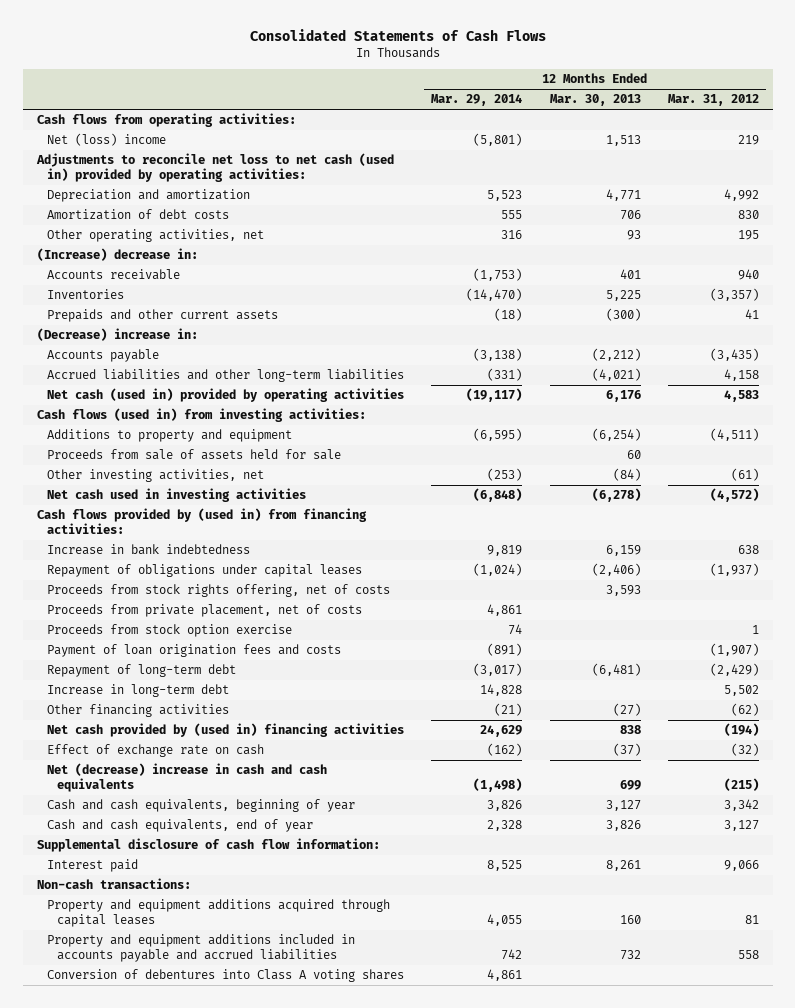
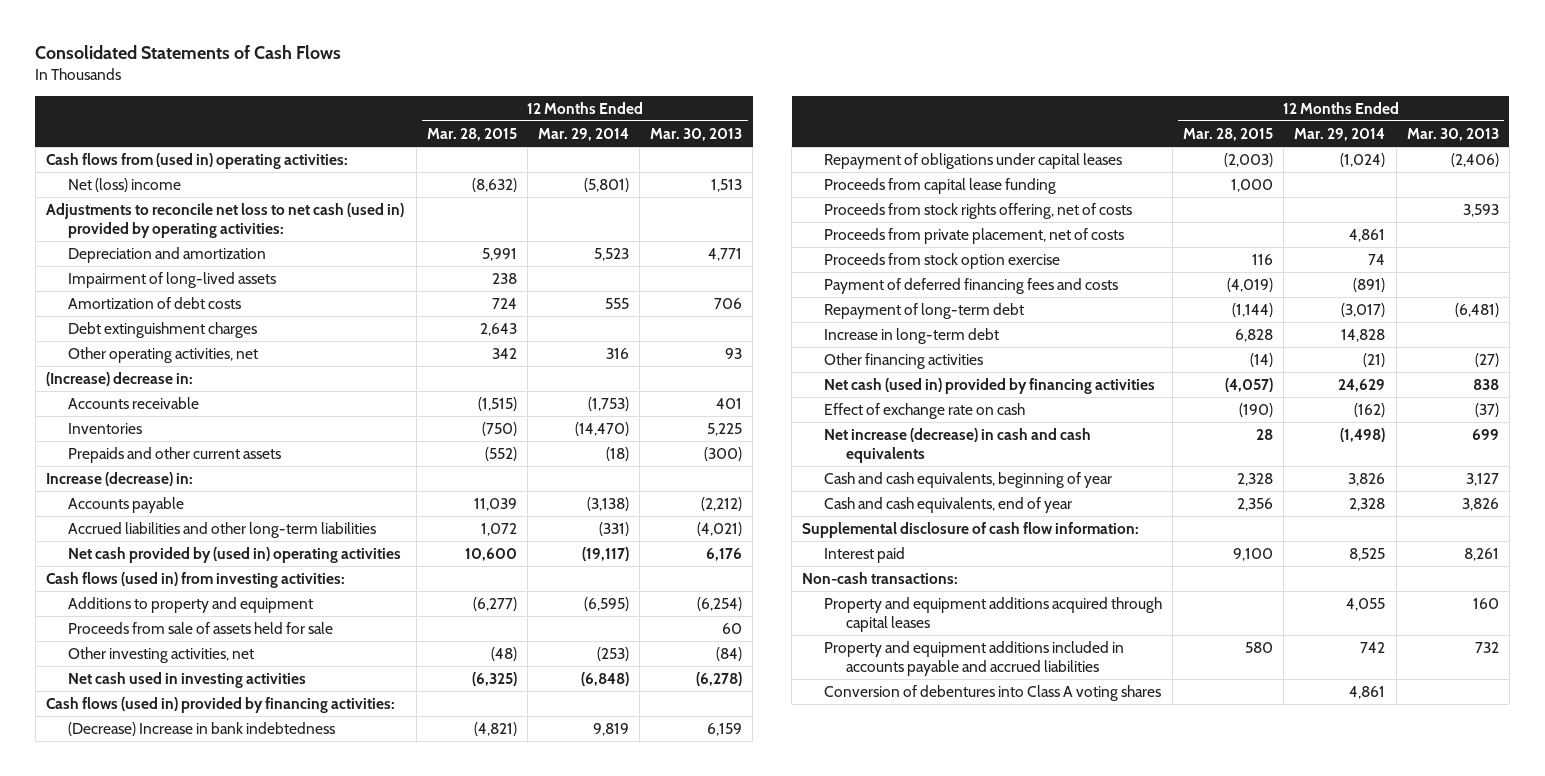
- | 12 Months Ended Mar. 29, 2014 | 12 Months Ended Mar. 30, 2013 | 12 Months Ended Mar. 31, 2012
+ | 12 Months Ended Mar. 28, 2015 | 12 Months Ended Mar. 29, 2014 | 12 Months Ended Mar. 30, 2013
- Cash flows from operating activities:
+ Cash flows from (used in) operating activities:
+ Impairment of long-lived assets | 238 | |
+ Debt extinguishment charges | 2,643 | |
- (Decrease) increase in:
+ Increase (decrease) in:
- Net cash (used in) provided by operating activities | (19,117) | 6,176 | 4,583
+ Net cash provided by (used in) operating activities | 10,600 | (19,117) | 6,176
- Cash flows provided by (used in) from financing activities:
- Increase in bank indebtedness | 9,819 | 6,159 | 638
+ Cash flows (used in) provided by financing activities:
+ (Decrease) Increase in bank indebtedness | (4,821) | 9,819 | 6,159
+ Proceeds from capital lease funding | 1,000 | |
- Payment of loan origination fees and costs | (891) | | (1,907)
+ Payment of deferred financing fees and costs | (4,019) | (891) |
- Net cash provided by (used in) financing activities | 24,629 | 838 | (194)
+ Net cash (used in) provided by financing activities | (4,057) | 24,629 | 838
- Net (decrease) increase in cash and cash equivalents | (1,498) | 699 | (215)
+ Net increase (decrease) in cash and cash equivalents | 28 | (1,498) | 699

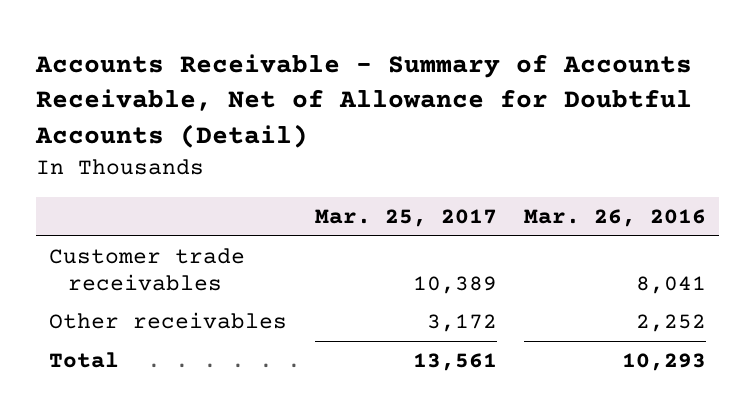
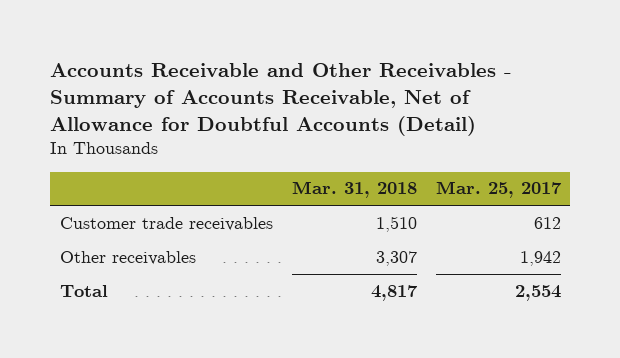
- Accounts Receivable - Summary of Accounts Receivable, Net of Allowance for Doubtful Accounts (Detail)
+ Accounts Receivable and Other Receivables - Summary of Accounts Receivable, Net of Allowance for Doubtful Accounts (Detail)
- | Mar. 25, 2017 | Mar. 26, 2016
+ | Mar. 31, 2018 | Mar. 25, 2017
- Customer trade receivables | 10,389 | 8,041
- Other receivables | 3,172 | 2,252
- Total | 13,561 | 10,293
+ Customer trade receivables | 1,510 | 612
+ Other receivables | 3,307 | 1,942
+ Total | 4,817 | 2,554

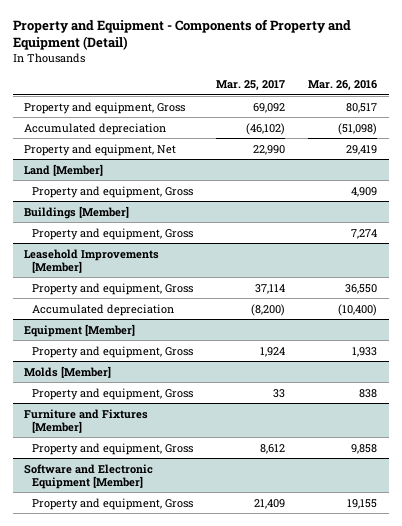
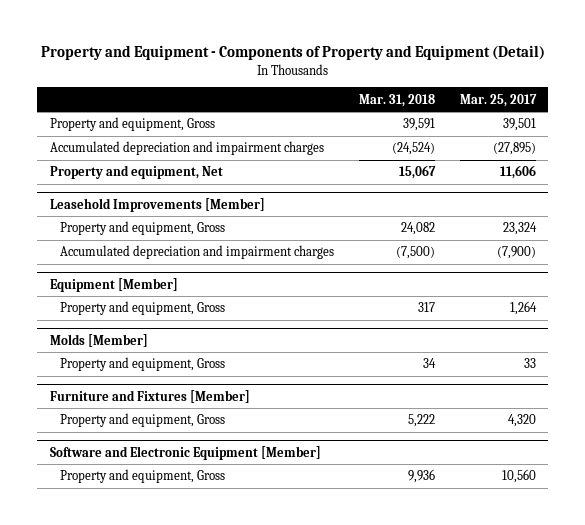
- | Mar. 25, 2017 | Mar. 26, 2016
+ | Mar. 31, 2018 | Mar. 25, 2017
- Property and equipment, Gross | 69,092 | 80,517
- Accumulated depreciation | (46,102) | (51,098)
- Property and equipment, Net | 22,990 | 29,419
- Land [Member]
- Property and equipment, Gross | | 4,909
- Buildings [Member]
- Property and equipment, Gross | | 7,274
+ Property and equipment, Gross | 39,591 | 39,501
+ Accumulated depreciation and impairment charges | (24,524) | (27,895)
+ Property and equipment, Net | 15,067 | 11,606
@ Leasehold Improvements [Member]
- Property and equipment, Gross | 37,114 | 36,550
- Accumulated depreciation | (8,200) | (10,400)
+ Property and equipment, Gross | 24,082 | 23,324
+ Accumulated depreciation and impairment charges | (7,500) | (7,900)
@ Equipment [Member]
- Property and equipment, Gross | 1,924 | 1,933
+ Property and equipment, Gross | 317 | 1,264
@ Furniture and Fixtures [Member]
- Property and equipment, Gross | 8,612 | 9,858
+ Property and equipment, Gross | 5,222 | 4,320
@ Software and Electronic Equipment [Member]
- Property and equipment, Gross | 21,409 | 19,155
+ Property and equipment, Gross | 9,936 | 10,560

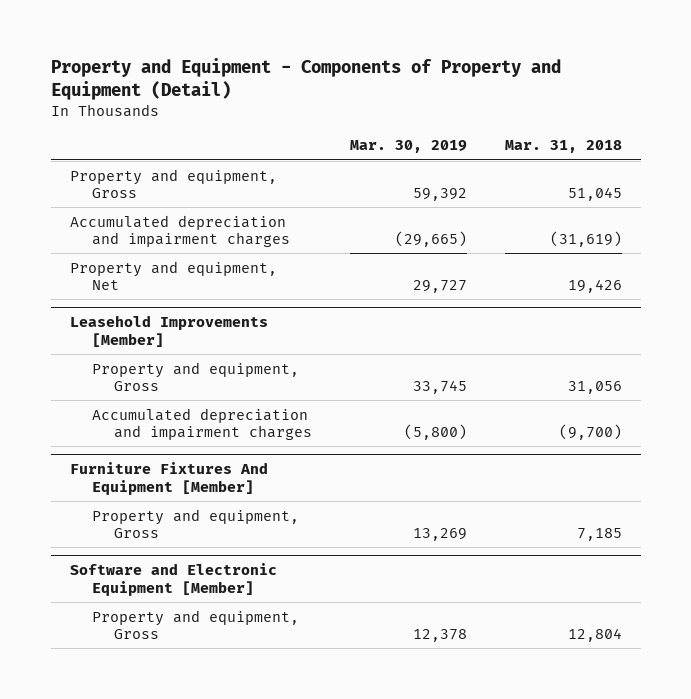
- | Mar. 31, 2018 | Mar. 25, 2017
+ | Mar. 30, 2019 | Mar. 31, 2018
- Property and equipment, Gross | 39,591 | 39,501
- Accumulated depreciation and impairment charges | (24,524) | (27,895)
- Property and equipment, Net | 15,067 | 11,606
+ Property and equipment, Gross | 59,392 | 51,045
+ Accumulated depreciation and impairment charges | (29,665) | (31,619)
+ Property and equipment, Net | 29,727 | 19,426
@ Leasehold Improvements [Member]
- Property and equipment, Gross | 24,082 | 23,324
- Accumulated depreciation and impairment charges | (7,500) | (7,900)
- Equipment [Member]
- Property and equipment, Gross | 317 | 1,264
- Molds [Member]
- Property and equipment, Gross | 34 | 33
- Furniture and Fixtures [Member]
- Property and equipment, Gross | 5,222 | 4,320
@ Leasehold Improvements [Member]
+ Property and equipment, Gross | 33,745 | 31,056
+ Accumulated depreciation and impairment charges | (5,800) | (9,700)
+ Furniture Fixtures And Equipment [Member]
+ Property and equipment, Gross | 13,269 | 7,185
@ Software and Electronic Equipment [Member]
- Property and equipment, Gross | 9,936 | 10,560
+ Property and equipment, Gross | 12,378 | 12,804

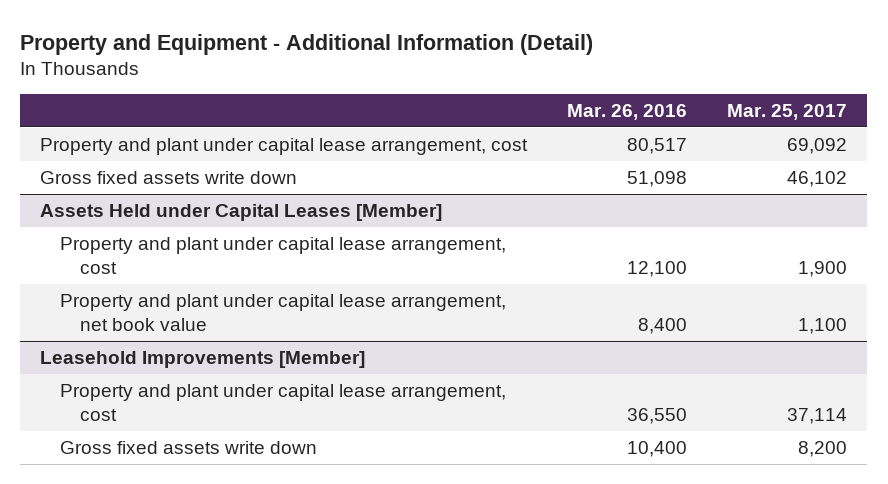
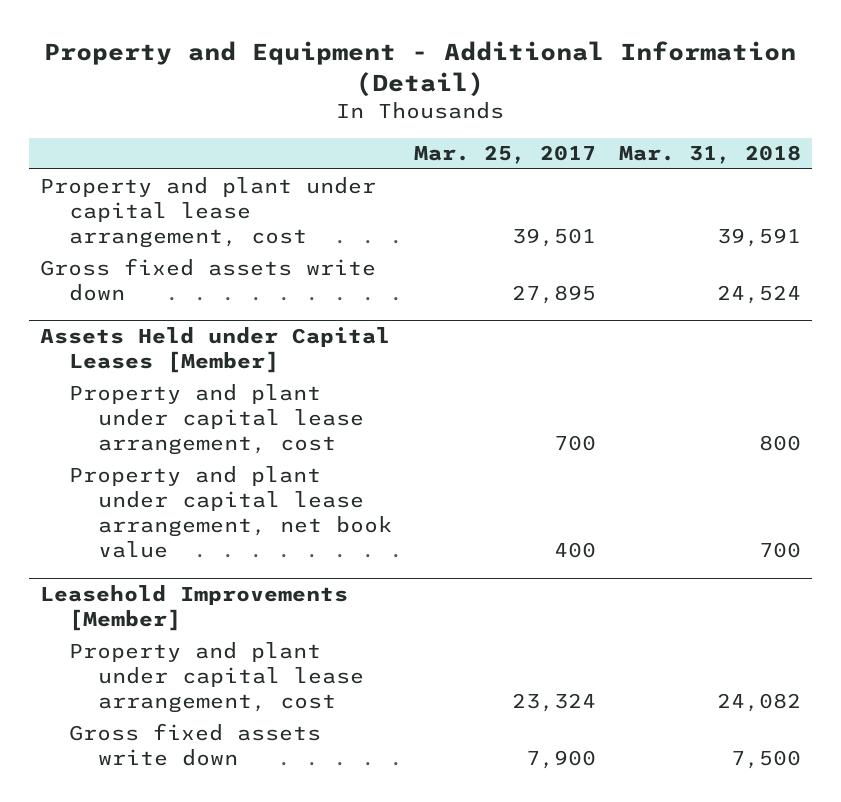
- | Mar. 26, 2016 | Mar. 25, 2017
+ | Mar. 25, 2017 | Mar. 31, 2018
- Property and plant under capital lease arrangement, cost | 80,517 | 69,092
- Gross fixed assets write down | 51,098 | 46,102
+ Property and plant under capital lease arrangement, cost | 39,501 | 39,591
+ Gross fixed assets write down | 27,895 | 24,524
@ Assets Held under Capital Leases [Member]
- Property and plant under capital lease arrangement, cost | 12,100 | 1,900
- Property and plant under capital lease arrangement, net book value | 8,400 | 1,100
+ Property and plant under capital lease arrangement, cost | 700 | 800
+ Property and plant under capital lease arrangement, net book value | 400 | 700
@ Leasehold Improvements [Member]
- Property and plant under capital lease arrangement, cost | 36,550 | 37,114
- Gross fixed assets write down | 10,400 | 8,200
+ Property and plant under capital lease arrangement, cost | 23,324 | 24,082
+ Gross fixed assets write down | 7,900 | 7,500

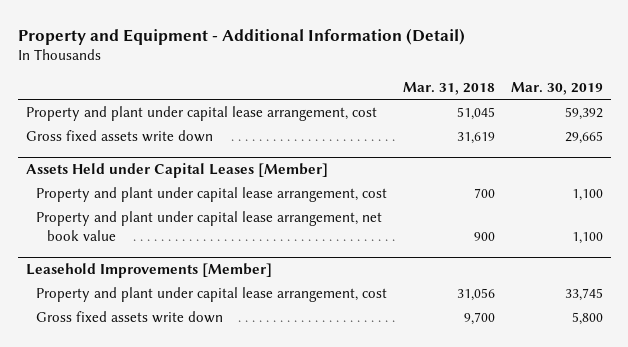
- | Mar. 25, 2017 | Mar. 31, 2018
+ | Mar. 31, 2018 | Mar. 30, 2019
- Property and plant under capital lease arrangement, cost | 39,501 | 39,591
- Gross fixed assets write down | 27,895 | 24,524
+ Property and plant under capital lease arrangement, cost | 51,045 | 59,392
+ Gross fixed assets write down | 31,619 | 29,665
@ Assets Held under Capital Leases [Member]
- Property and plant under capital lease arrangement, cost | 700 | 800
- Property and plant under capital lease arrangement, net book value | 400 | 700
+ Property and plant under capital lease arrangement, cost | 700 | 1,100
+ Property and plant under capital lease arrangement, net book value | 900 | 1,100
@ Leasehold Improvements [Member]
- Property and plant under capital lease arrangement, cost | 23,324 | 24,082
- Gross fixed assets write down | 7,900 | 7,500
+ Property and plant under capital lease arrangement, cost | 31,056 | 33,745
+ Gross fixed assets write down | 9,700 | 5,800

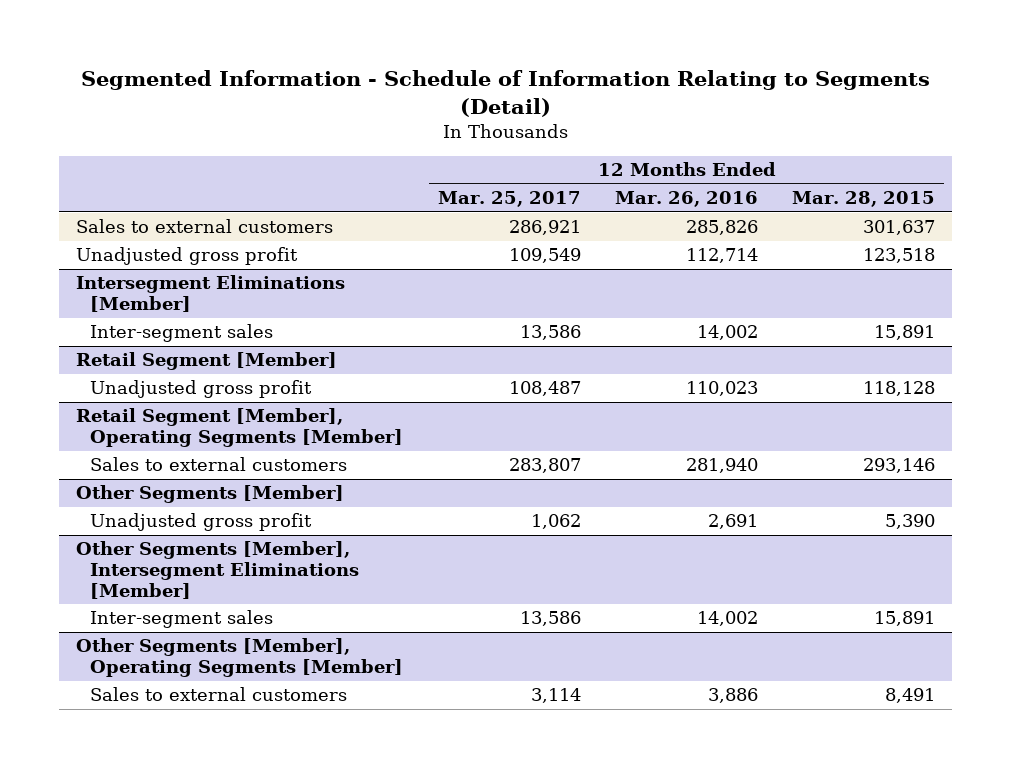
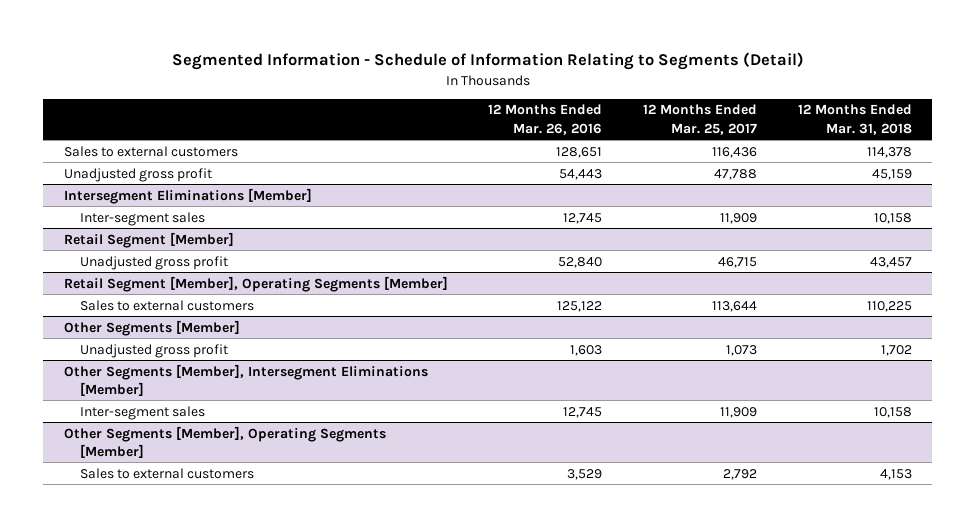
- | 12 Months Ended Mar. 25, 2017 | 12 Months Ended Mar. 26, 2016 | 12 Months Ended Mar. 28, 2015
+ | 12 Months Ended Mar. 26, 2016 | 12 Months Ended Mar. 25, 2017 | 12 Months Ended Mar. 31, 2018
- Sales to external customers | 286,921 | 285,826 | 301,637
- Unadjusted gross profit | 109,549 | 112,714 | 123,518
+ Sales to external customers | 128,651 | 116,436 | 114,378
+ Unadjusted gross profit | 54,443 | 47,788 | 45,159
@ Intersegment Eliminations [Member]
- Inter-segment sales | 13,586 | 14,002 | 15,891
+ Inter-segment sales | 12,745 | 11,909 | 10,158
@ Retail Segment [Member]
- Unadjusted gross profit | 108,487 | 110,023 | 118,128
+ Unadjusted gross profit | 52,840 | 46,715 | 43,457
@ Retail Segment [Member], Operating Segments [Member]
- Sales to external customers | 283,807 | 281,940 | 293,146
+ Sales to external customers | 125,122 | 113,644 | 110,225
@ Other Segments [Member]
- Unadjusted gross profit | 1,062 | 2,691 | 5,390
+ Unadjusted gross profit | 1,603 | 1,073 | 1,702
@ Other Segments [Member], Intersegment Eliminations [Member]
- Inter-segment sales | 13,586 | 14,002 | 15,891
+ Inter-segment sales | 12,745 | 11,909 | 10,158
@ Other Segments [Member], Operating Segments [Member]
- Sales to external customers | 3,114 | 3,886 | 8,491
+ Sales to external customers | 3,529 | 2,792 | 4,153

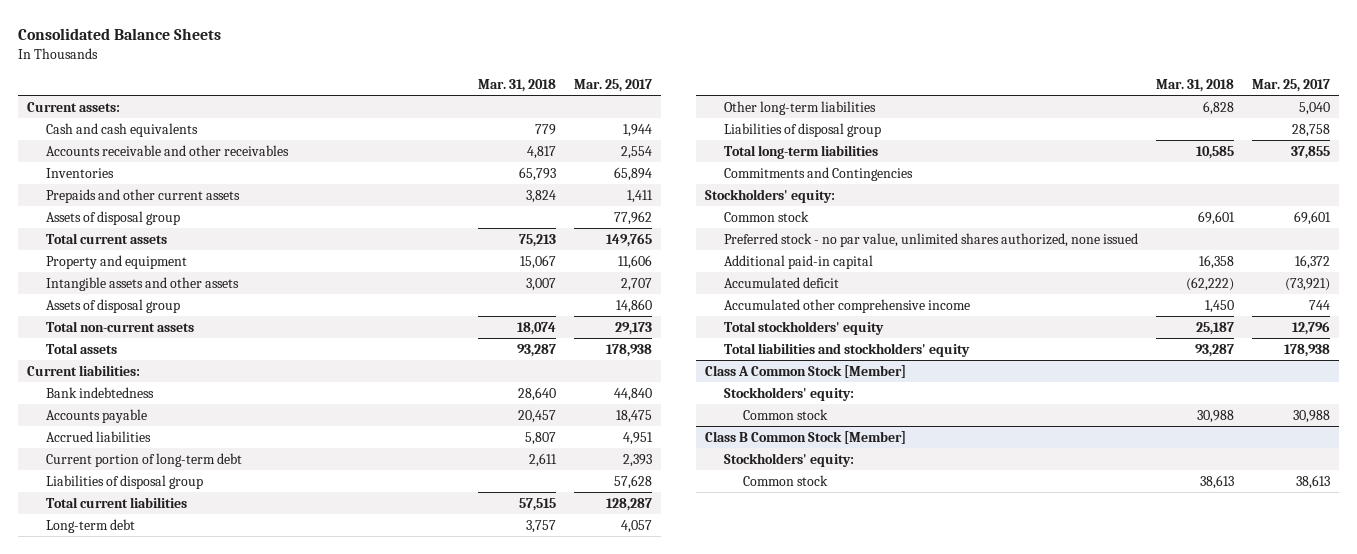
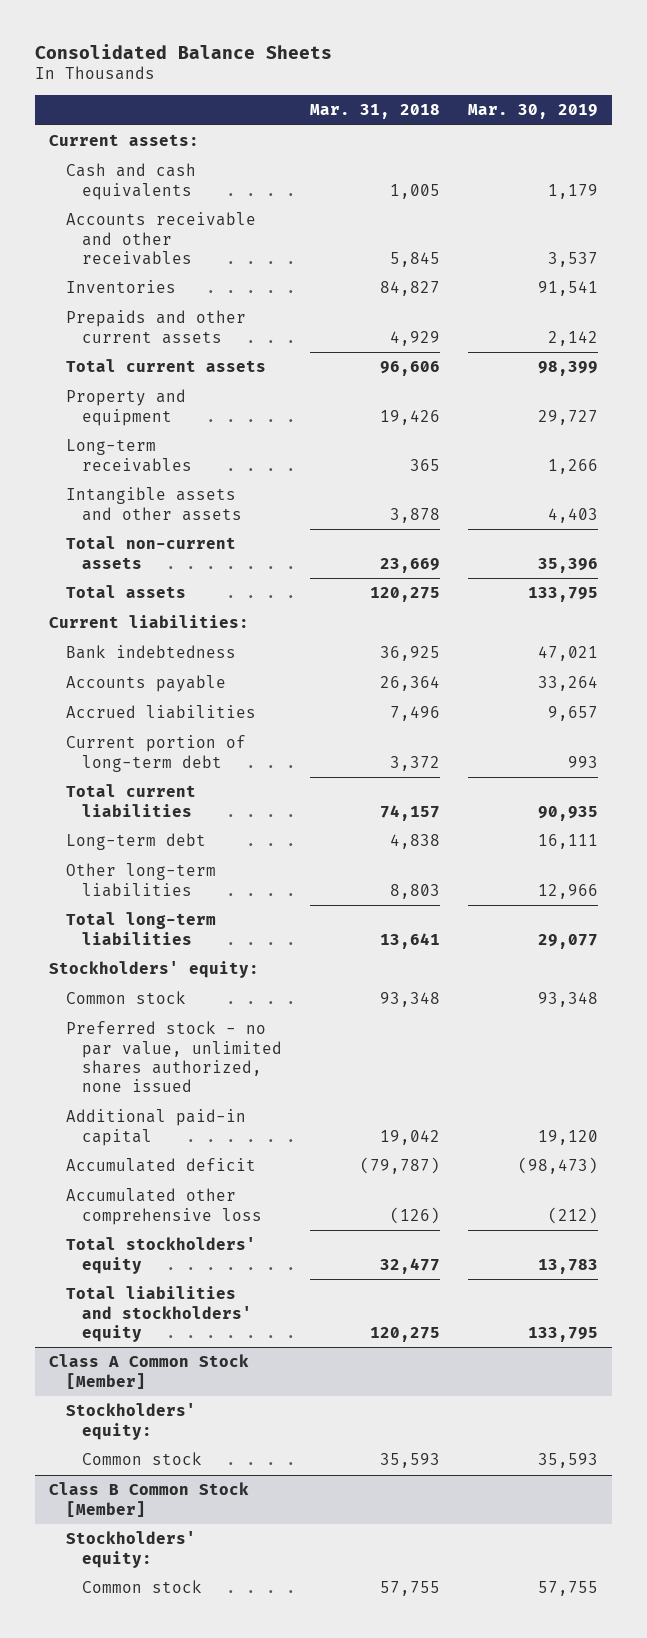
- | Mar. 31, 2018 | Mar. 25, 2017
+ | Mar. 31, 2018 | Mar. 30, 2019
- Cash and cash equivalents | 779 | 1,944
- Accounts receivable and other receivables | 4,817 | 2,554
- Inventories | 65,793 | 65,894
- Prepaids and other current assets | 3,824 | 1,411
- Assets of disposal group | | 77,962
- Total current assets | 75,213 | 149,765
- Property and equipment | 15,067 | 11,606
- Intangible assets and other assets | 3,007 | 2,707
- Assets of disposal group | | 14,860
- Total non-current assets | 18,074 | 29,173
- Total assets | 93,287 | 178,938
+ Cash and cash equivalents | 1,005 | 1,179
+ Accounts receivable and other receivables | 5,845 | 3,537
+ Inventories | 84,827 | 91,541
+ Prepaids and other current assets | 4,929 | 2,142
+ Total current assets | 96,606 | 98,399
+ Property and equipment | 19,426 | 29,727
+ Long-term receivables | 365 | 1,266
+ Intangible assets and other assets | 3,878 | 4,403
+ Total non-current assets | 23,669 | 35,396
+ Total assets | 120,275 | 133,795
- Bank indebtedness | 28,640 | 44,840
- Accounts payable | 20,457 | 18,475
- Accrued liabilities | 5,807 | 4,951
- Current portion of long-term debt | 2,611 | 2,393
- Liabilities of disposal group | | 57,628
- Total current liabilities | 57,515 | 128,287
- Long-term debt | 3,757 | 4,057
- Other long-term liabilities | 6,828 | 5,040
- Liabilities of disposal group | | 28,758
- Total long-term liabilities | 10,585 | 37,855
- Commitments and Contingencies
+ Bank indebtedness | 36,925 | 47,021
+ Accounts payable | 26,364 | 33,264
+ Accrued liabilities | 7,496 | 9,657
+ Current portion of long-term debt | 3,372 | 993
+ Total current liabilities | 74,157 | 90,935
+ Long-term debt | 4,838 | 16,111
+ Other long-term liabilities | 8,803 | 12,966
+ Total long-term liabilities | 13,641 | 29,077
- Common stock | 69,601 | 69,601
+ Common stock | 93,348 | 93,348
- Additional paid-in capital | 16,358 | 16,372
- Accumulated deficit | (62,222) | (73,921)
- Accumulated other comprehensive income | 1,450 | 744
- Total stockholders' equity | 25,187 | 12,796
- Total liabilities and stockholders' equity | 93,287 | 178,938
+ Additional paid-in capital | 19,042 | 19,120
+ Accumulated deficit | (79,787) | (98,473)
+ Accumulated other comprehensive loss | (126) | (212)
+ Total stockholders' equity | 32,477 | 13,783
+ Total liabilities and stockholders' equity | 120,275 | 133,795
@ Class A Common Stock [Member]
- Common stock | 30,988 | 30,988
+ Common stock | 35,593 | 35,593
@ Class B Common Stock [Member]
- Common stock | 38,613 | 38,613
+ Common stock | 57,755 | 57,755

